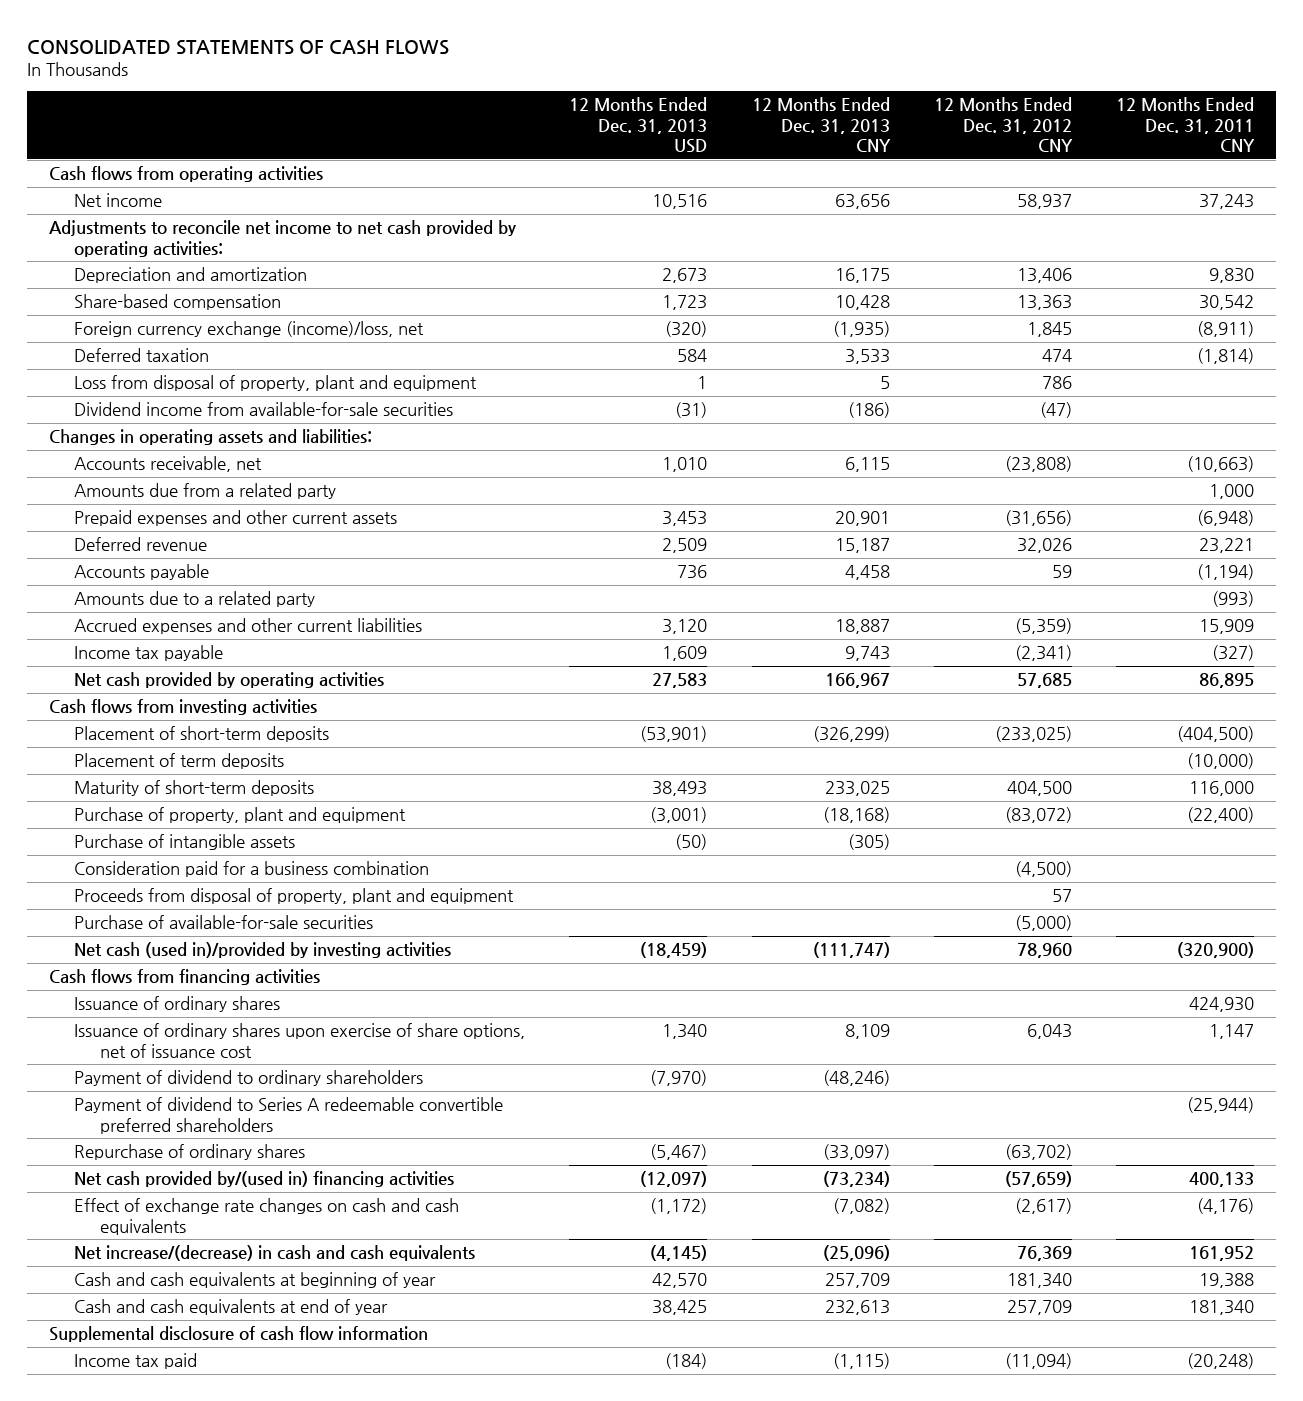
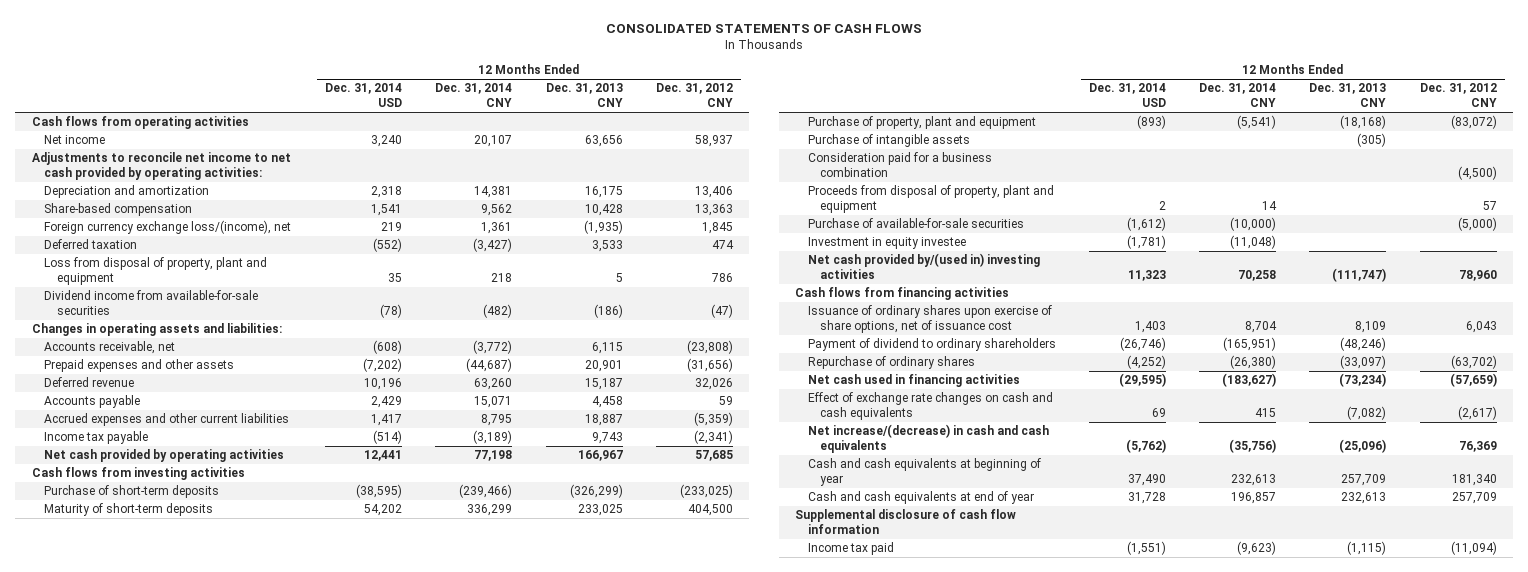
- | 12 Months Ended Dec. 31, 2013 USD | 12 Months Ended Dec. 31, 2013 CNY | 12 Months Ended Dec. 31, 2012 CNY | 12 Months Ended Dec. 31, 2011 CNY
+ | 12 Months Ended Dec. 31, 2014 USD | 12 Months Ended Dec. 31, 2014 CNY | 12 Months Ended Dec. 31, 2013 CNY | 12 Months Ended Dec. 31, 2012 CNY
- Foreign currency exchange (income)/loss, net | (320) | (1,935) | 1,845 | (8,911)
+ Foreign currency exchange loss/(income), net | 219 | 1,361 | (1,935) | 1,845
- Amounts due from a related party | | | | 1,000
- Prepaid expenses and other current assets | 3,453 | 20,901 | (31,656) | (6,948)
+ Prepaid expenses and other assets | (7,202) | (44,687) | 20,901 | (31,656)
- Amounts due to a related party | | | | (993)
- Placement of short-term deposits | (53,901) | (326,299) | (233,025) | (404,500)
- Placement of term deposits | | | | (10,000)
+ Purchase of short-term deposits | (38,595) | (239,466) | (326,299) | (233,025)
- Net cash (used in)/provided by investing activities | (18,459) | (111,747) | 78,960 | (320,900)
+ Investment in equity investee | (1,781) | (11,048) | |
+ Net cash provided by/(used in) investing activities | 11,323 | 70,258 | (111,747) | 78,960
- Issuance of ordinary shares | | | | 424,930
- Payment of dividend to Series A redeemable convertible preferred shareholders | | | | (25,944)
- Net cash provided by/(used in) financing activities | (12,097) | (73,234) | (57,659) | 400,133
+ Net cash used in financing activities | (29,595) | (183,627) | (73,234) | (57,659)

